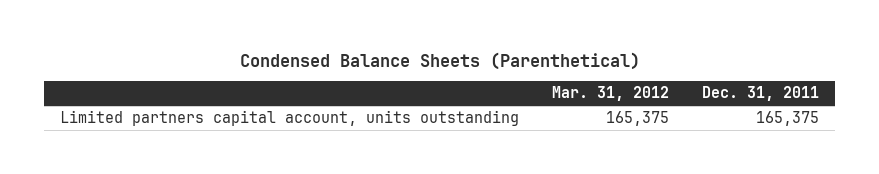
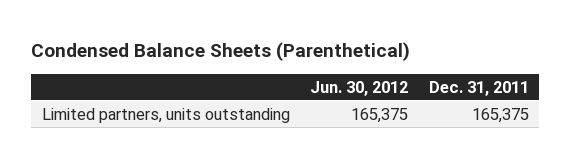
- | Mar. 31, 2012 | Dec. 31, 2011
+ | Jun. 30, 2012 | Dec. 31, 2011
- Limited partners capital account, units outstanding | 165,375 | 165,375
+ Limited partners, units outstanding | 165,375 | 165,375

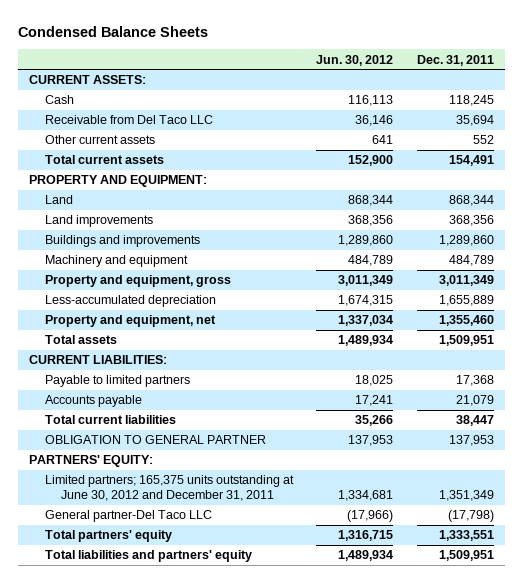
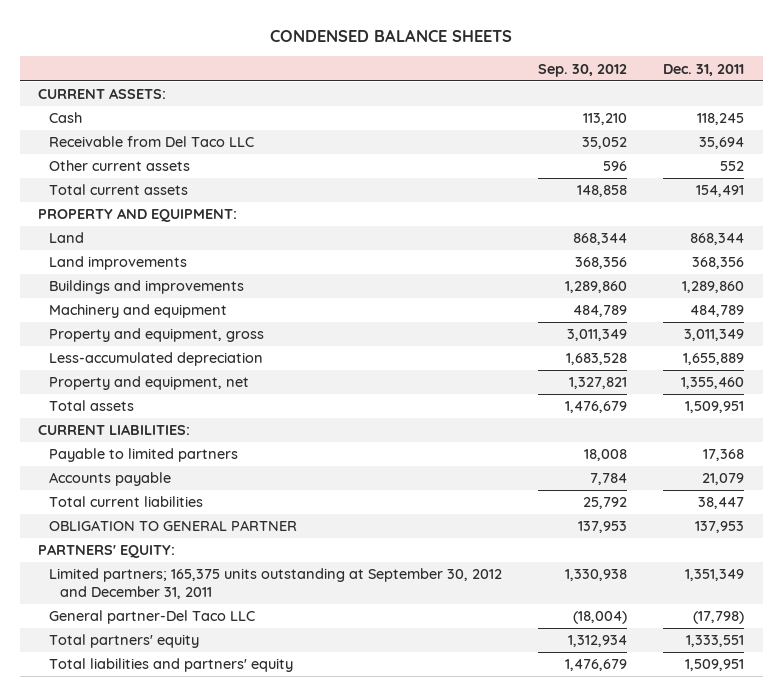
- Condensed Balance Sheets
+ CONDENSED BALANCE SHEETS
- | Jun. 30, 2012 | Dec. 31, 2011
+ | Sep. 30, 2012 | Dec. 31, 2011
- Limited partners; 165,375 units outstanding at June 30, 2012 and December 31, 2011 | 1,334,681 | 1,351,349
+ Limited partners; 165,375 units outstanding at September 30, 2012 and December 31, 2011 | 1,330,938 | 1,351,349

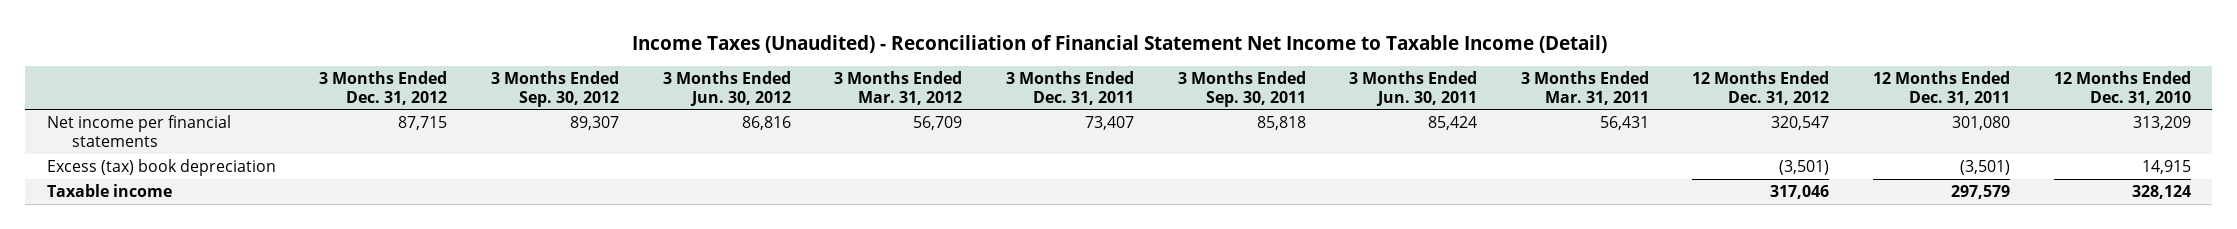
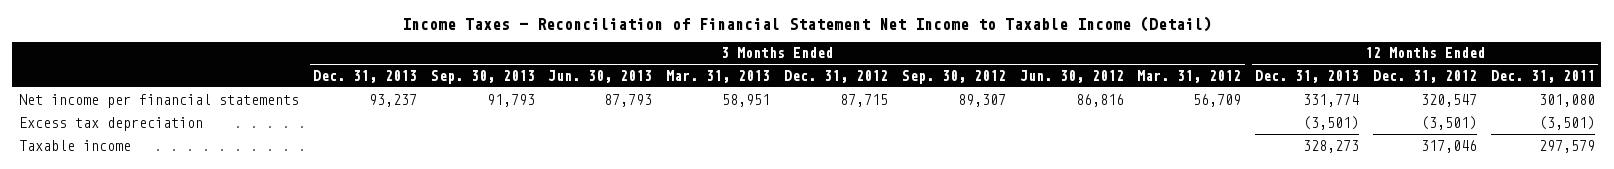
- Income Taxes (Unaudited) - Reconciliation of Financial Statement Net Income to Taxable Income (Detail)
+ Income Taxes - Reconciliation of Financial Statement Net Income to Taxable Income (Detail)
- | 3 Months Ended Dec. 31, 2012 | 3 Months Ended Sep. 30, 2012 | 3 Months Ended Jun. 30, 2012 | 3 Months Ended Mar. 31, 2012 | 3 Months Ended Dec. 31, 2011 | 3 Months Ended Sep. 30, 2011 | 3 Months Ended Jun. 30, 2011 | 3 Months Ended Mar. 31, 2011 | 12 Months Ended Dec. 31, 2012 | 12 Months Ended Dec. 31, 2011 | 12 Months Ended Dec. 31, 2010
+ | 3 Months Ended Dec. 31, 2013 | 3 Months Ended Sep. 30, 2013 | 3 Months Ended Jun. 30, 2013 | 3 Months Ended Mar. 31, 2013 | 3 Months Ended Dec. 31, 2012 | 3 Months Ended Sep. 30, 2012 | 3 Months Ended Jun. 30, 2012 | 3 Months Ended Mar. 31, 2012 | 12 Months Ended Dec. 31, 2013 | 12 Months Ended Dec. 31, 2012 | 12 Months Ended Dec. 31, 2011
- Excess (tax) book depreciation | | | | | | | | | (3,501) | (3,501) | 14,915
+ Excess tax depreciation | | | | | | | | | (3,501) | (3,501) | (3,501)

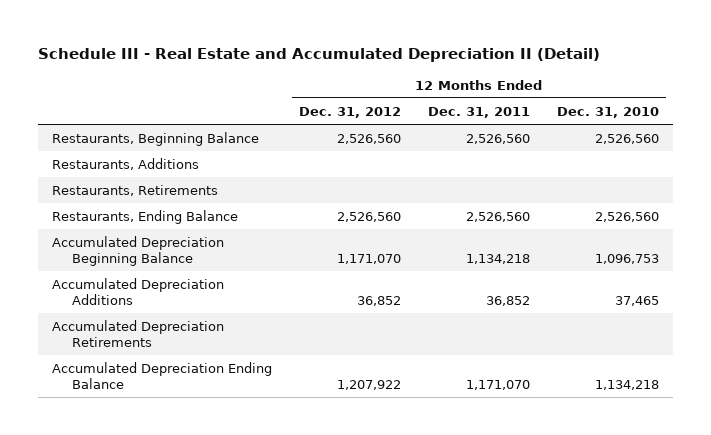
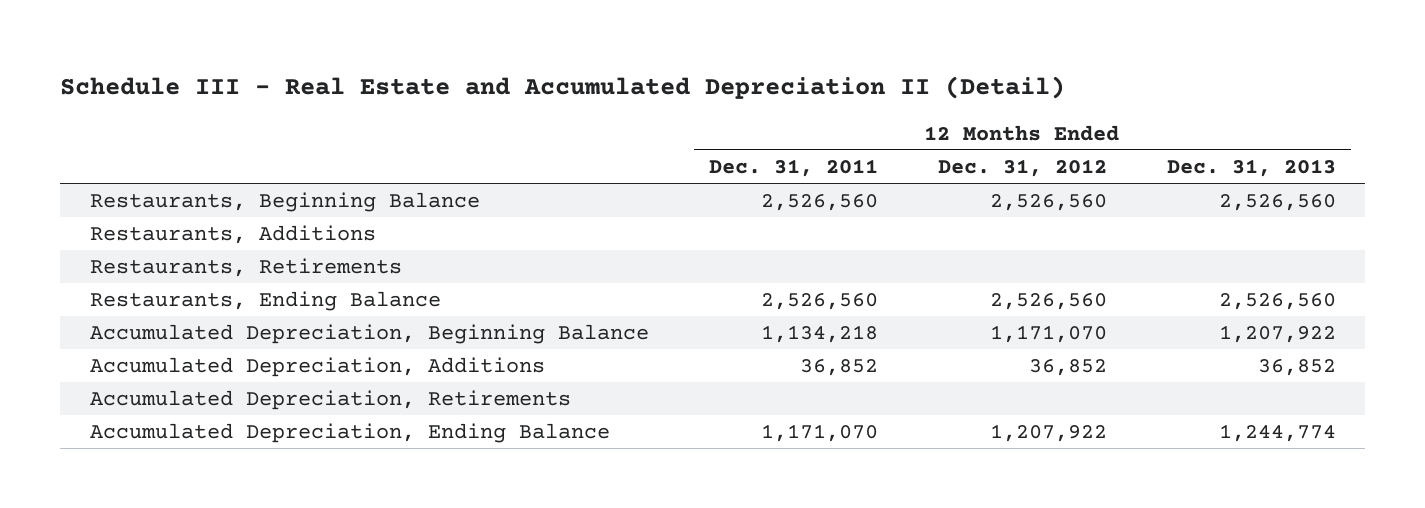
- | 12 Months Ended Dec. 31, 2012 | 12 Months Ended Dec. 31, 2011 | 12 Months Ended Dec. 31, 2010
+ | 12 Months Ended Dec. 31, 2011 | 12 Months Ended Dec. 31, 2012 | 12 Months Ended Dec. 31, 2013
- Accumulated Depreciation Beginning Balance | 1,171,070 | 1,134,218 | 1,096,753
- Accumulated Depreciation Additions | 36,852 | 36,852 | 37,465
- Accumulated Depreciation Retirements
- Accumulated Depreciation Ending Balance | 1,207,922 | 1,171,070 | 1,134,218
+ Accumulated Depreciation, Beginning Balance | 1,134,218 | 1,171,070 | 1,207,922
+ Accumulated Depreciation, Additions | 36,852 | 36,852 | 36,852
+ Accumulated Depreciation, Retirements
+ Accumulated Depreciation, Ending Balance | 1,171,070 | 1,207,922 | 1,244,774

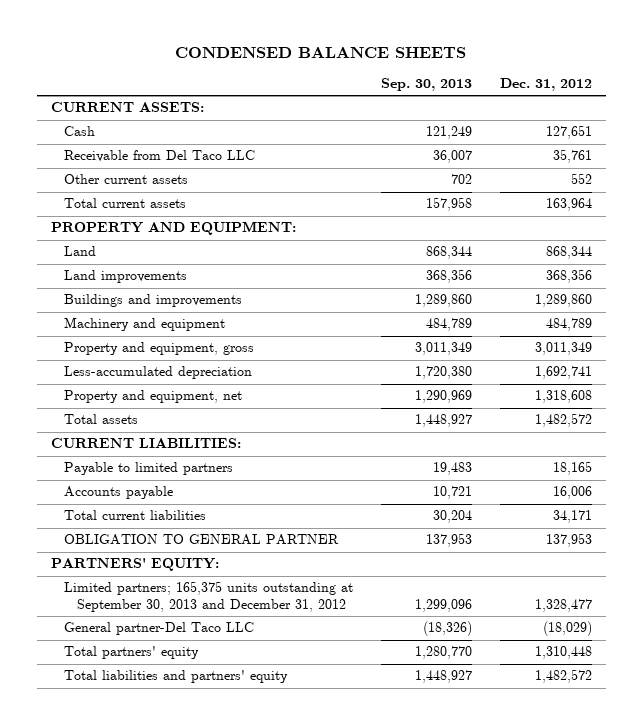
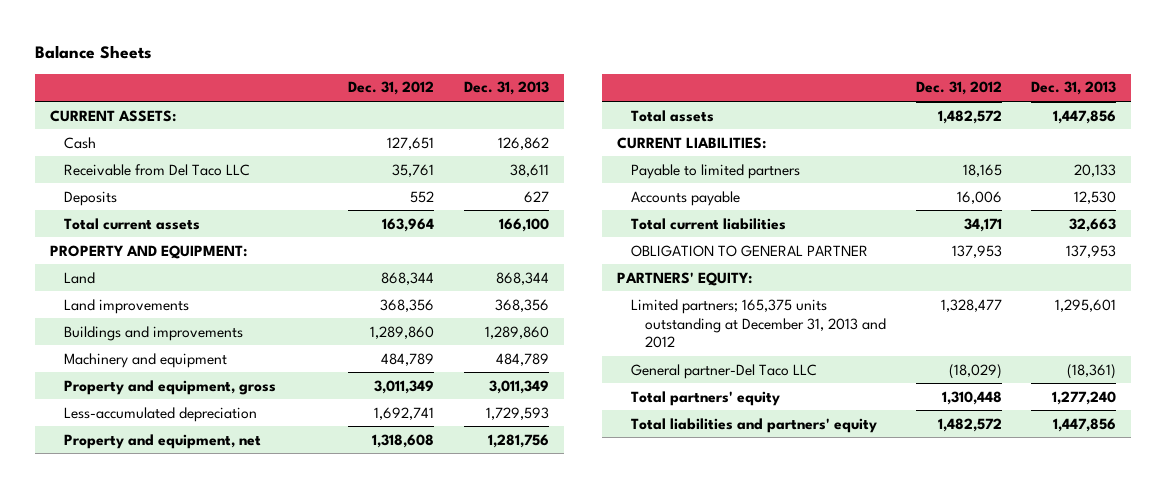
- CONDENSED BALANCE SHEETS
+ Balance Sheets
- | Sep. 30, 2013 | Dec. 31, 2012
+ | Dec. 31, 2012 | Dec. 31, 2013
- Other current assets | 702 | 552
+ Deposits | 552 | 627
- Limited partners; 165,375 units outstanding at September 30, 2013 and December 31, 2012 | 1,299,096 | 1,328,477
+ Limited partners; 165,375 units outstanding at December 31, 2013 and 2012 | 1,328,477 | 1,295,601

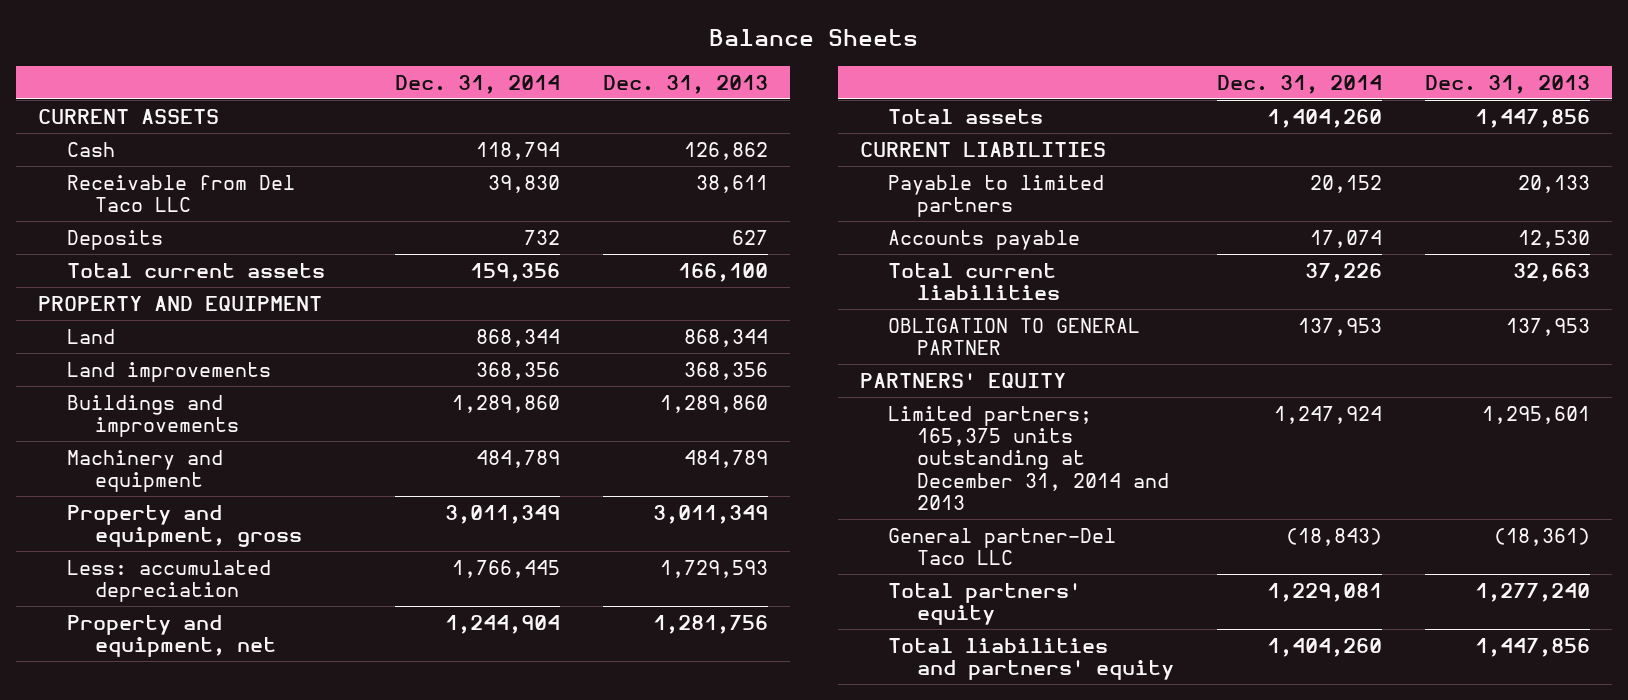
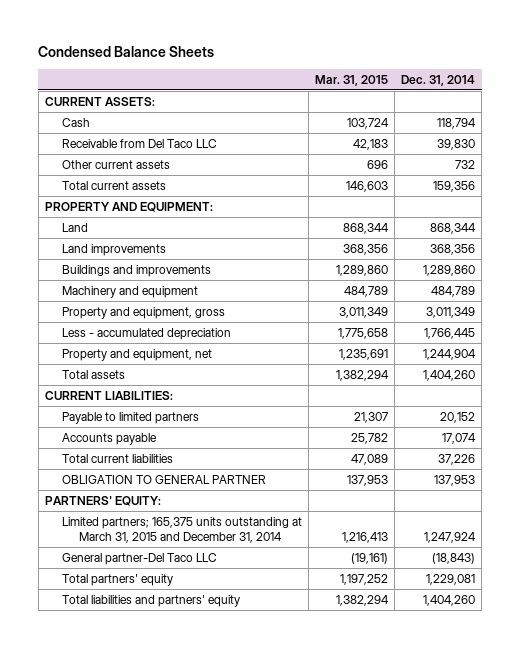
- Balance Sheets
+ Condensed Balance Sheets
- | Dec. 31, 2014 | Dec. 31, 2013
+ | Mar. 31, 2015 | Dec. 31, 2014
- CURRENT ASSETS
+ CURRENT ASSETS:
- Deposits | 732 | 627
+ Other current assets | 696 | 732
- PROPERTY AND EQUIPMENT
+ PROPERTY AND EQUIPMENT:
- Less: accumulated depreciation | 1,766,445 | 1,729,593
+ Less - accumulated depreciation | 1,775,658 | 1,766,445
- CURRENT LIABILITIES
+ CURRENT LIABILITIES:
- PARTNERS' EQUITY
- Limited partners; 165,375 units outstanding at December 31, 2014 and 2013 | 1,247,924 | 1,295,601
+ PARTNERS' EQUITY:
+ Limited partners; 165,375 units outstanding at March 31, 2015 and December 31, 2014 | 1,216,413 | 1,247,924

